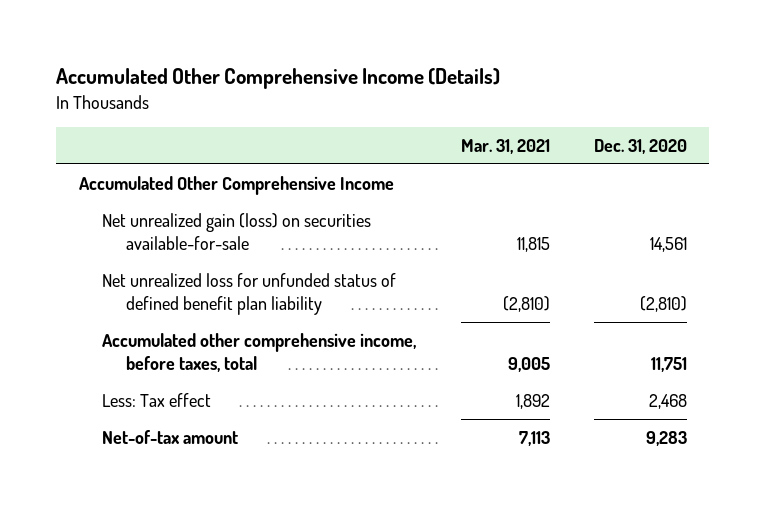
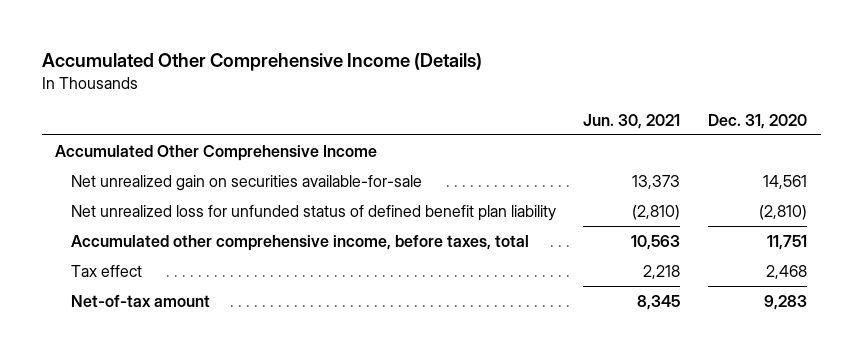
- | Mar. 31, 2021 | Dec. 31, 2020
+ | Jun. 30, 2021 | Dec. 31, 2020
- Net unrealized gain (loss) on securities available-for-sale | 11,815 | 14,561
+ Net unrealized gain on securities available-for-sale | 13,373 | 14,561
- Less: Tax effect | 1,892 | 2,468
+ Tax effect | 2,218 | 2,468

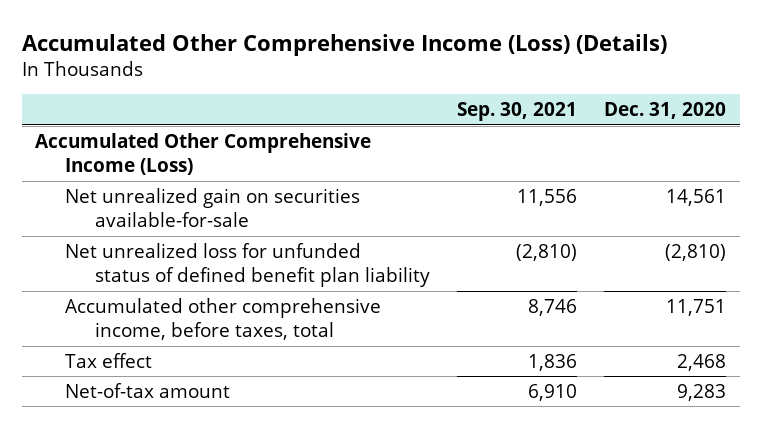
- Accumulated Other Comprehensive Income (Details)
+ Accumulated Other Comprehensive Income (Loss) (Details)
- | Jun. 30, 2021 | Dec. 31, 2020
+ | Sep. 30, 2021 | Dec. 31, 2020
- Accumulated Other Comprehensive Income
+ Accumulated Other Comprehensive Income (Loss)

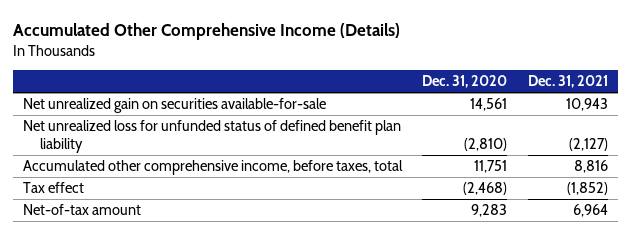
- Accumulated Other Comprehensive Income (Loss) (Details)
+ Accumulated Other Comprehensive Income (Details)
- | Sep. 30, 2021 | Dec. 31, 2020
+ | Dec. 31, 2020 | Dec. 31, 2021
- Accumulated Other Comprehensive Income (Loss)
- Tax effect | 1,836 | 2,468
+ Tax effect | (2,468) | (1,852)

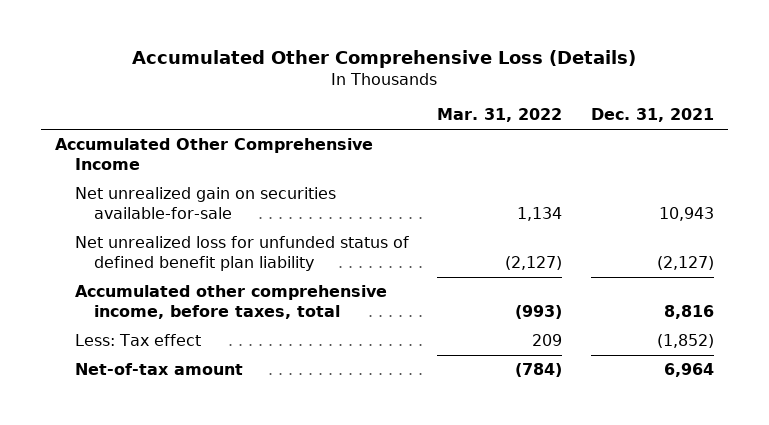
- Accumulated Other Comprehensive Income (Details)
+ Accumulated Other Comprehensive Loss (Details)
- | Dec. 31, 2020 | Dec. 31, 2021
+ | Mar. 31, 2022 | Dec. 31, 2021
+ Accumulated Other Comprehensive Income
- Tax effect | (2,468) | (1,852)
+ Less: Tax effect | 209 | (1,852)

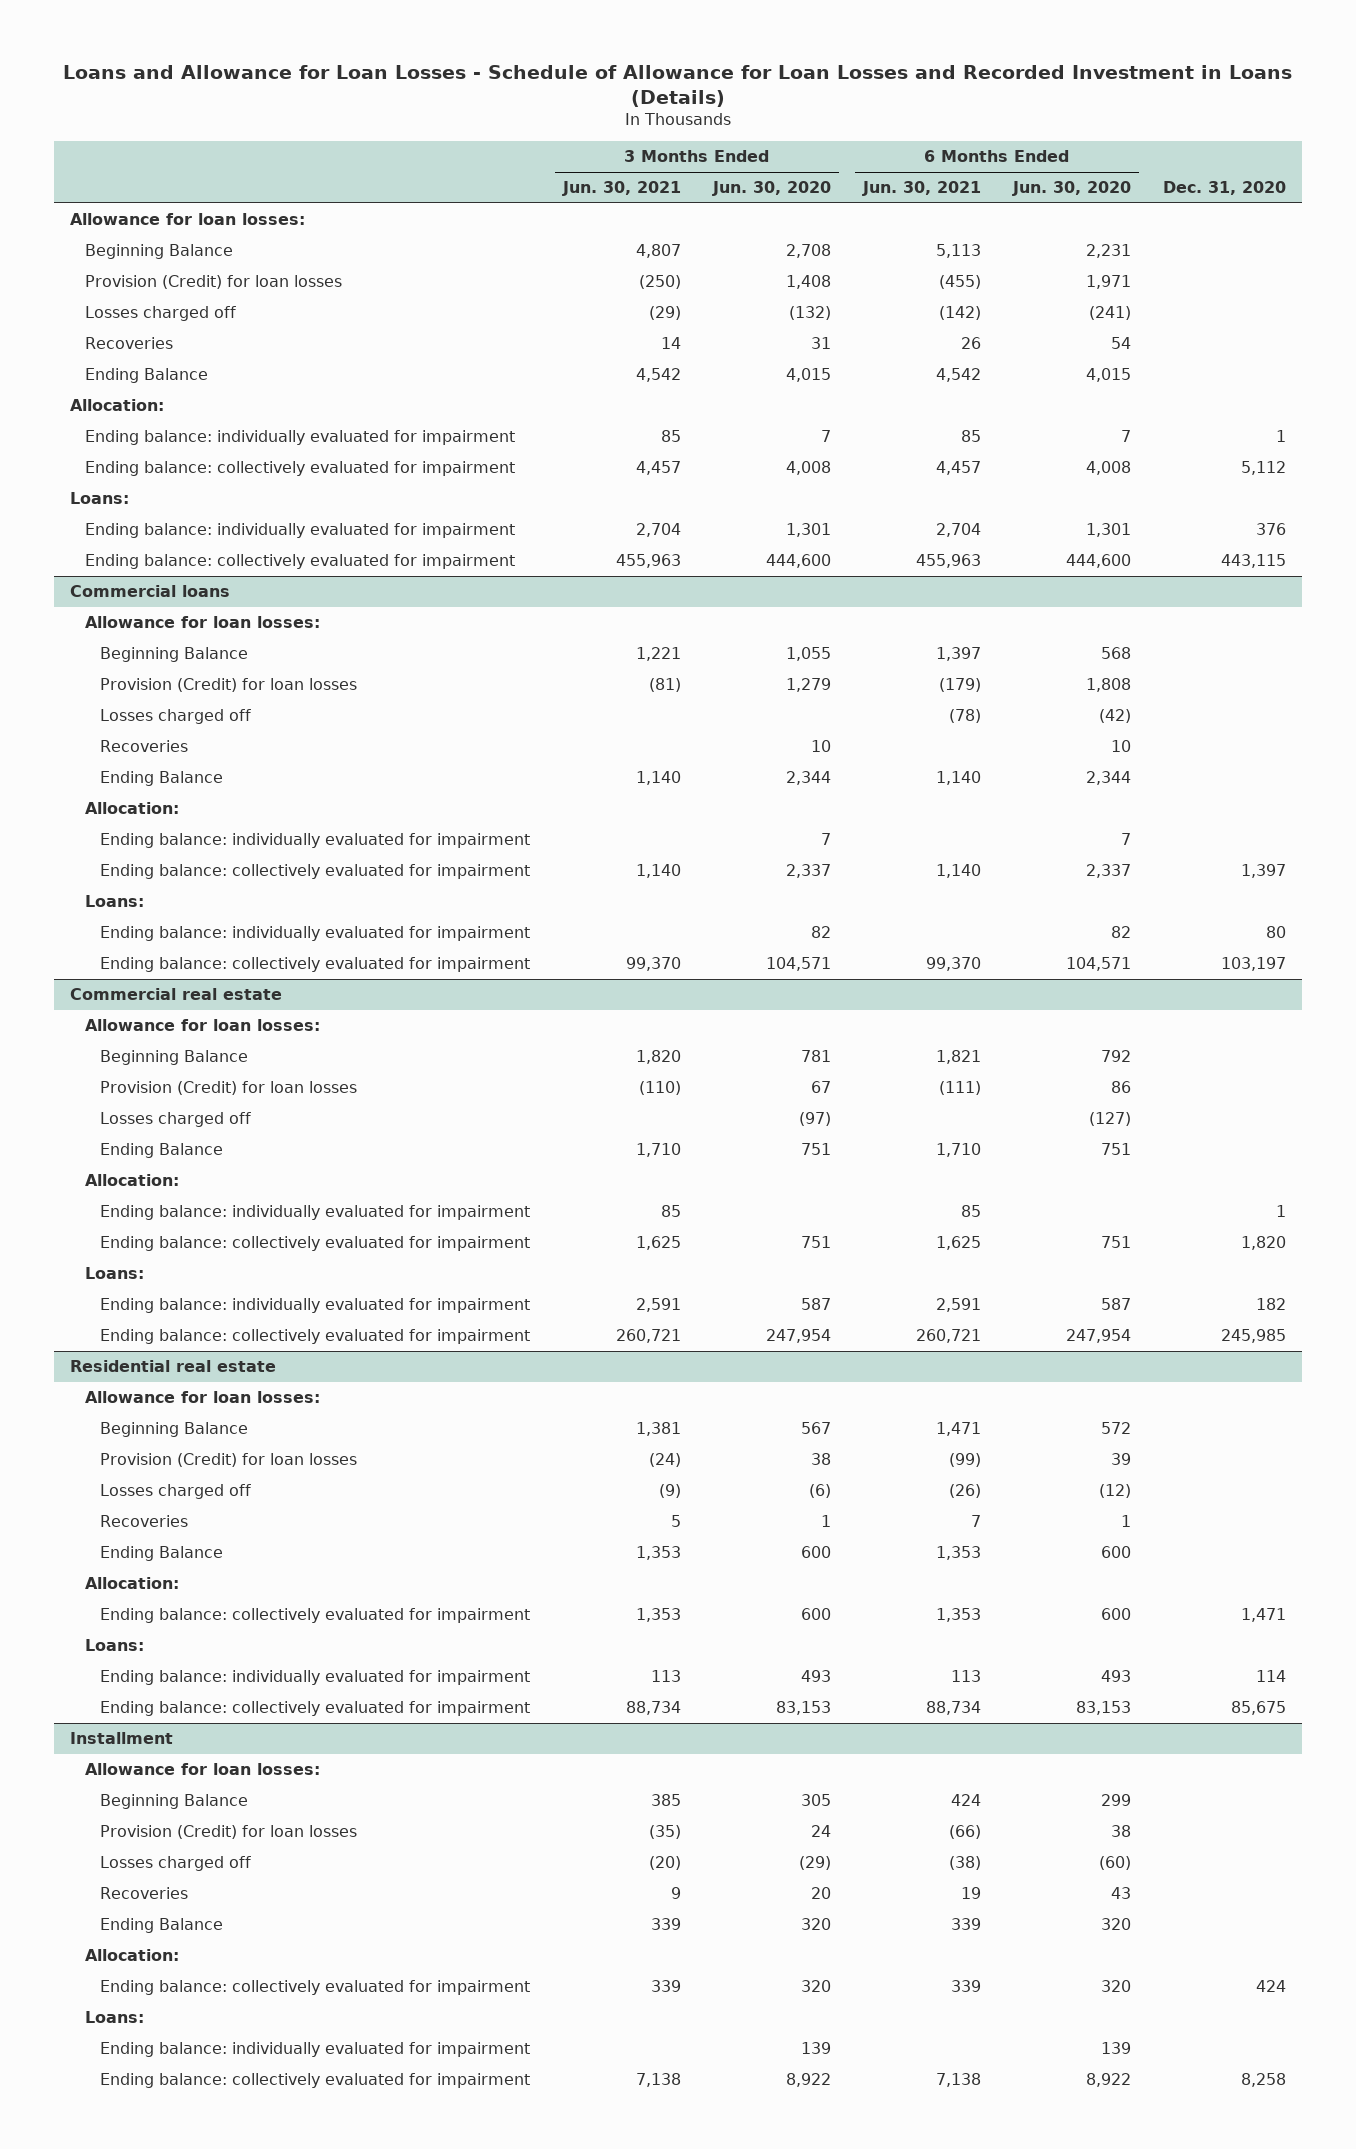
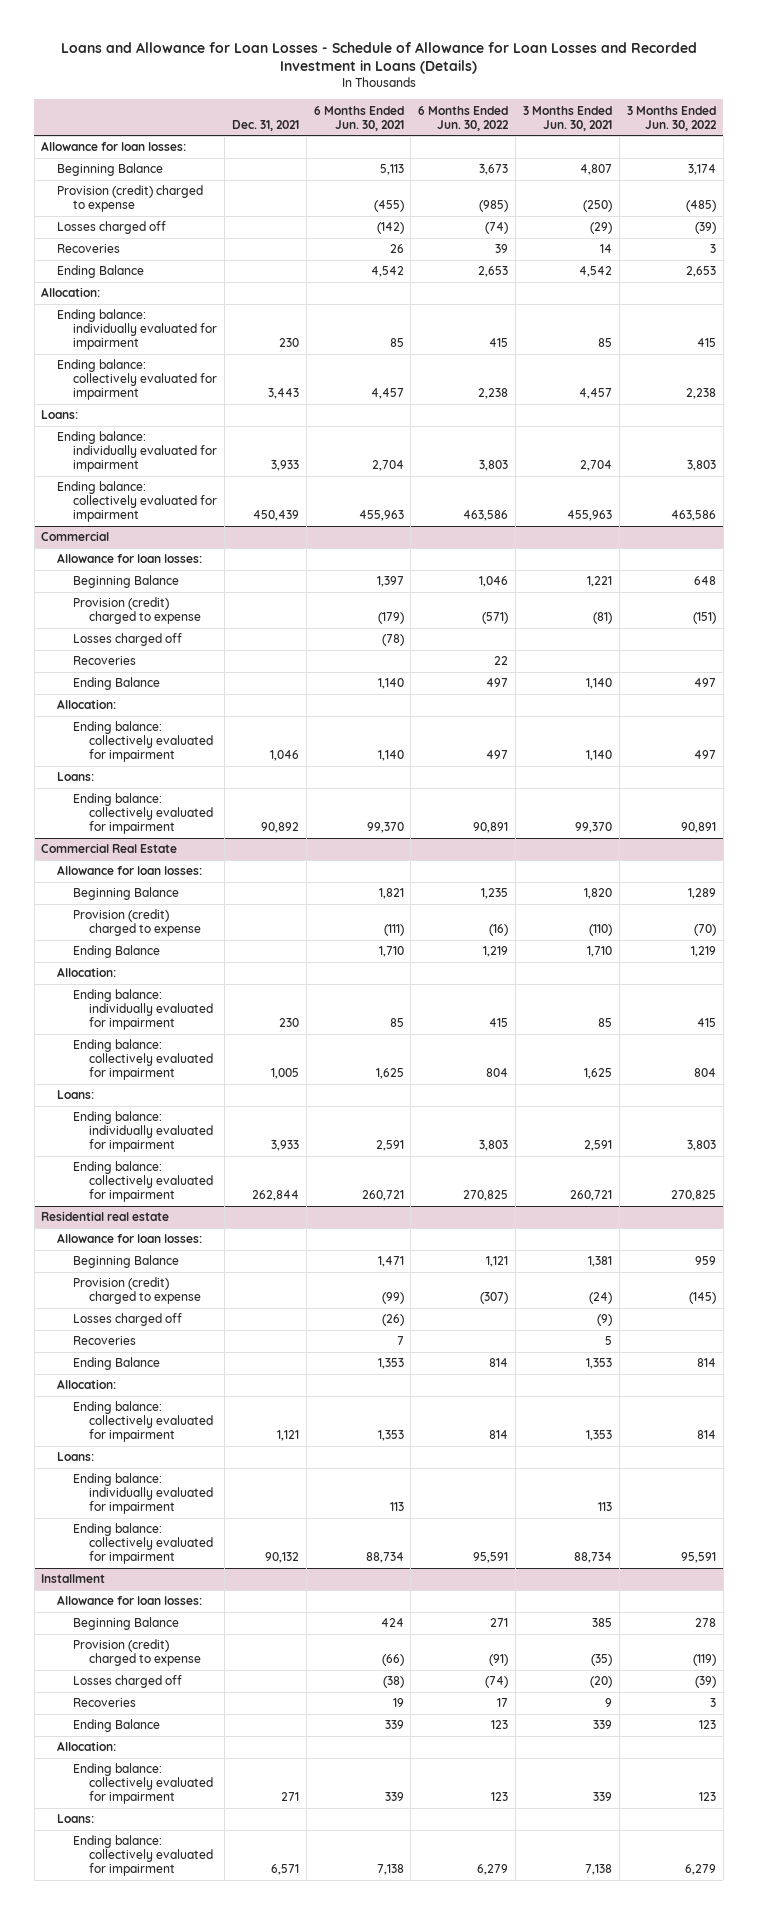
- | 3 Months Ended Jun. 30, 2021 | 3 Months Ended Jun. 30, 2020 | 6 Months Ended Jun. 30, 2021 | 6 Months Ended Jun. 30, 2020 | Dec. 31, 2020
+ | Dec. 31, 2021 | 6 Months Ended Jun. 30, 2021 | 6 Months Ended Jun. 30, 2022 | 3 Months Ended Jun. 30, 2021 | 3 Months Ended Jun. 30, 2022
- Provision (Credit) for loan losses | (250) | 1,408 | (455) | 1,971 |
+ Provision (credit) charged to expense | | (455) | (985) | (250) | (485)
- Commercial loans
+ Commercial
- Provision (Credit) for loan losses | (81) | 1,279 | (179) | 1,808 |
+ Provision (credit) charged to expense | | (179) | (571) | (81) | (151)
- Ending balance: individually evaluated for impairment | | 7 | | 7 |
- Ending balance: individually evaluated for impairment | | 82 | | 82 | 80
- Commercial real estate
+ Commercial Real Estate
- Provision (Credit) for loan losses | (110) | 67 | (111) | 86 |
- Losses charged off | | (97) | | (127) |
+ Provision (credit) charged to expense | | (111) | (16) | (110) | (70)
@ Residential real estate
- Provision (Credit) for loan losses | (24) | 38 | (99) | 39 |
+ Provision (credit) charged to expense | | (99) | (307) | (24) | (145)
@ Installment
- Provision (Credit) for loan losses | (35) | 24 | (66) | 38 |
+ Provision (credit) charged to expense | | (66) | (91) | (35) | (119)
- Ending balance: individually evaluated for impairment | | 139 | | 139 |

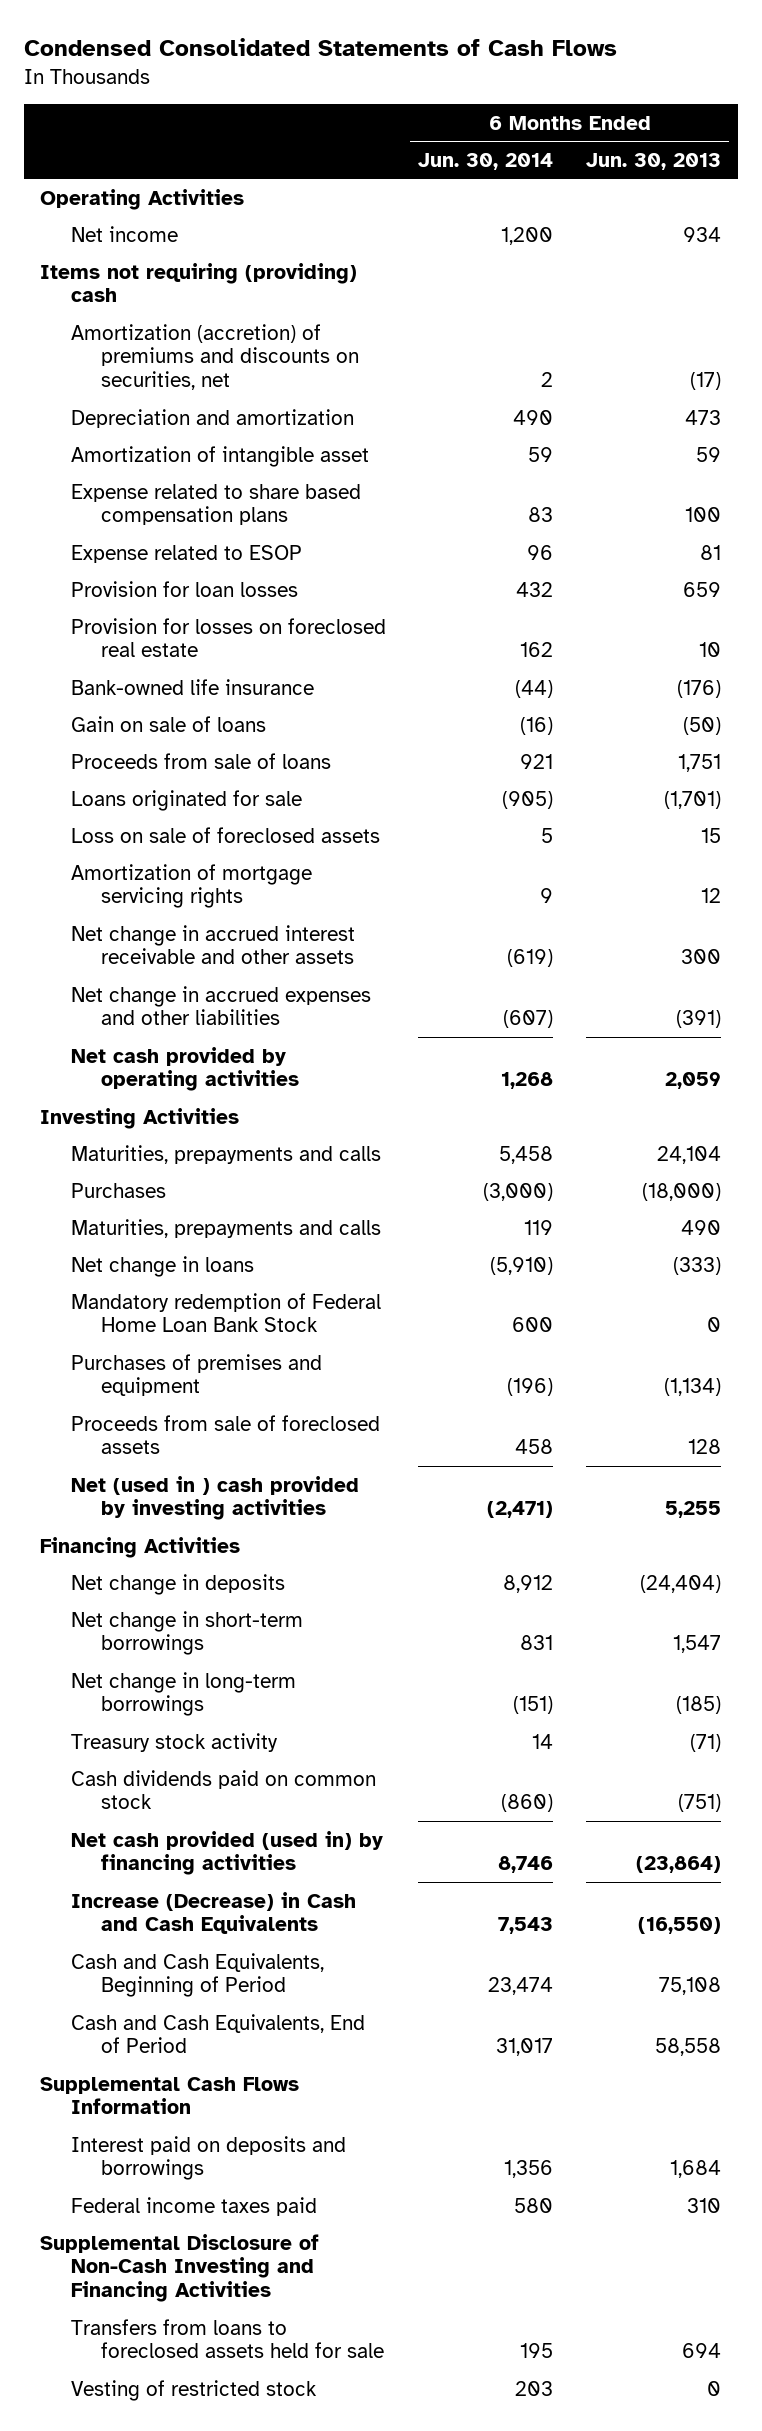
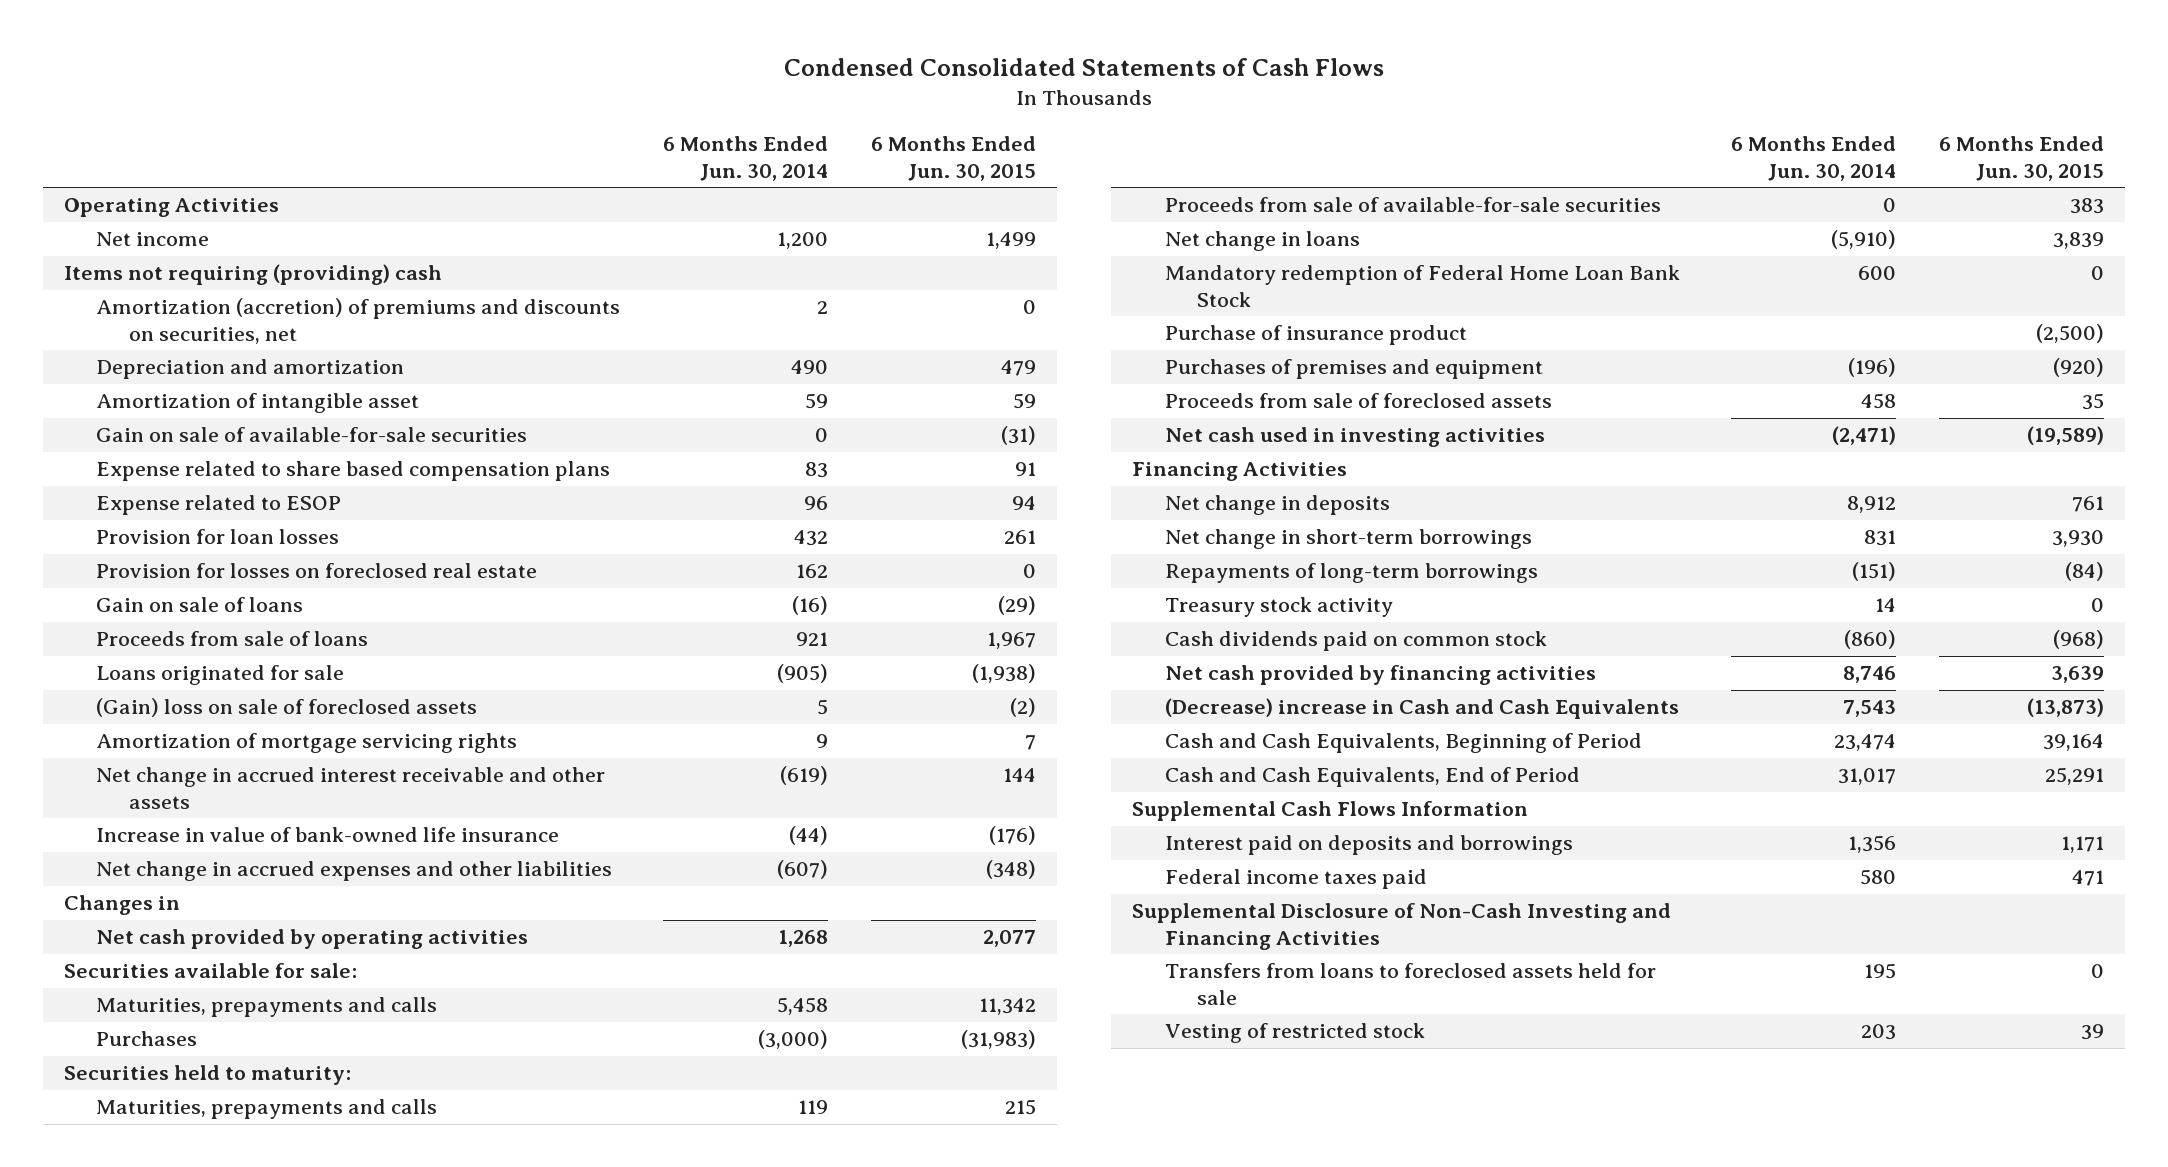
- | 6 Months Ended Jun. 30, 2014 | 6 Months Ended Jun. 30, 2013
+ | 6 Months Ended Jun. 30, 2014 | 6 Months Ended Jun. 30, 2015
+ Gain on sale of available-for-sale securities | 0 | (31)
- Bank-owned life insurance | (44) | (176)
- Loss on sale of foreclosed assets | 5 | 15
+ (Gain) loss on sale of foreclosed assets | 5 | (2)
+ Increase in value of bank-owned life insurance | (44) | (176)
+ Changes in
- Investing Activities
+ Securities available for sale:
+ Securities held to maturity:
+ Proceeds from sale of available-for-sale securities | 0 | 383
+ Purchase of insurance product | | (2,500)
- Net (used in ) cash provided by investing activities | (2,471) | 5,255
+ Net cash used in investing activities | (2,471) | (19,589)
- Net change in long-term borrowings | (151) | (185)
+ Repayments of long-term borrowings | (151) | (84)
- Net cash provided (used in) by financing activities | 8,746 | (23,864)
- Increase (Decrease) in Cash and Cash Equivalents | 7,543 | (16,550)
+ Net cash provided by financing activities | 8,746 | 3,639
+ (Decrease) increase in Cash and Cash Equivalents | 7,543 | (13,873)

